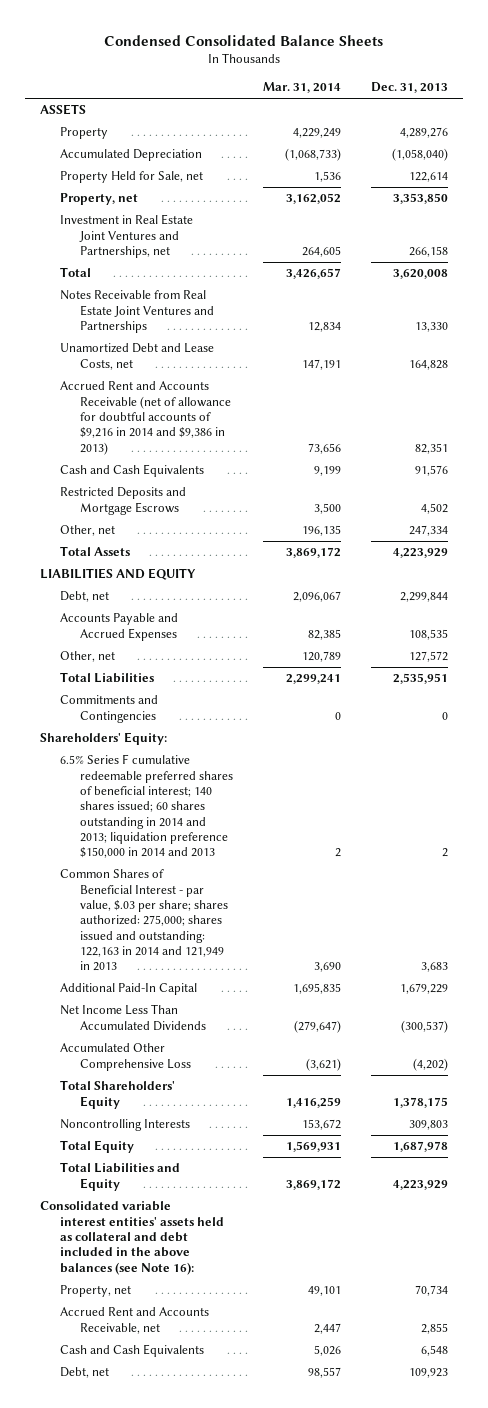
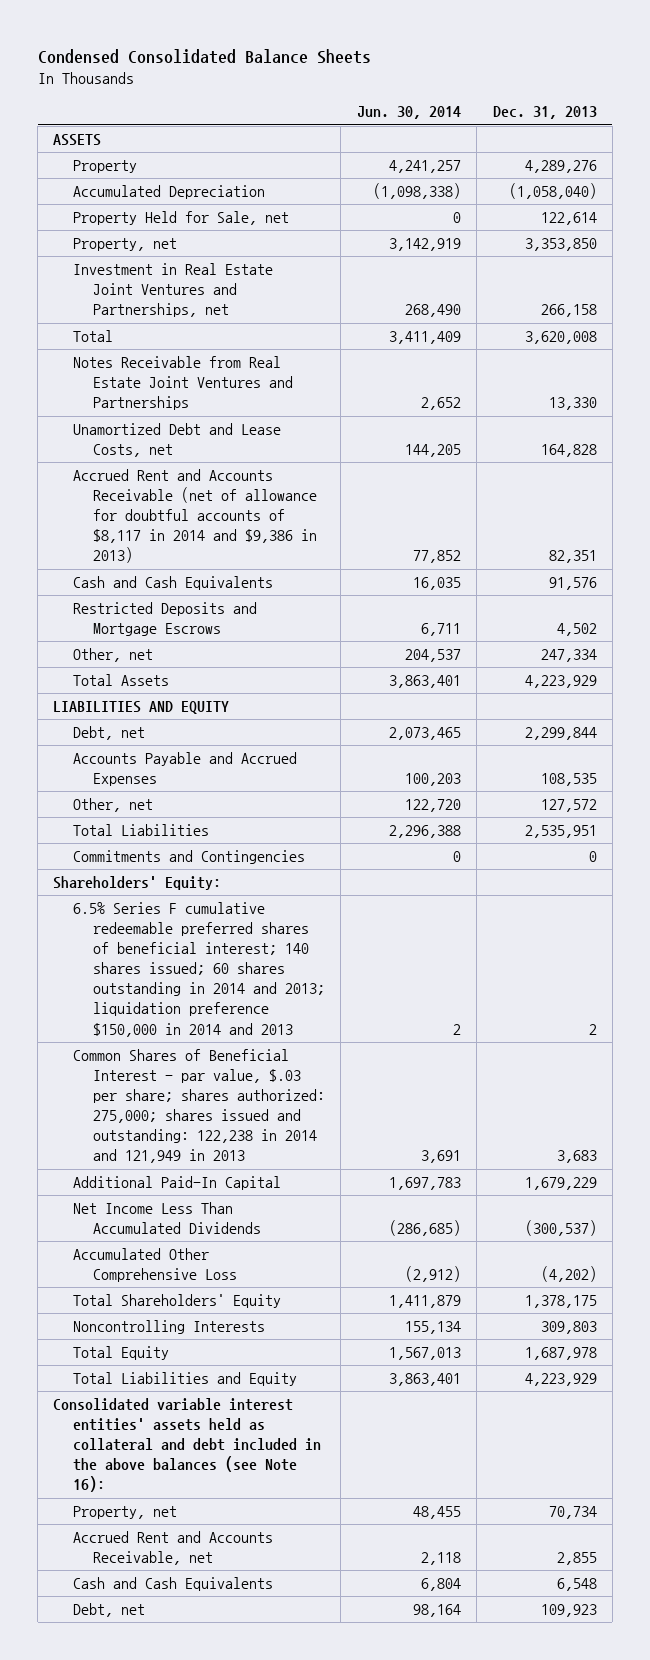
- | Mar. 31, 2014 | Dec. 31, 2013
+ | Jun. 30, 2014 | Dec. 31, 2013
- Accrued Rent and Accounts Receivable (net of allowance for doubtful accounts of $9,216 in 2014 and $9,386 in 2013) | 73,656 | 82,351
+ Accrued Rent and Accounts Receivable (net of allowance for doubtful accounts of $8,117 in 2014 and $9,386 in 2013) | 77,852 | 82,351
- Common Shares of Beneficial Interest - par value, $.03 per share; shares authorized: 275,000; shares issued and outstanding: 122,163 in 2014 and 121,949 in 2013 | 3,690 | 3,683
+ Common Shares of Beneficial Interest - par value, $.03 per share; shares authorized: 275,000; shares issued and outstanding: 122,238 in 2014 and 121,949 in 2013 | 3,691 | 3,683

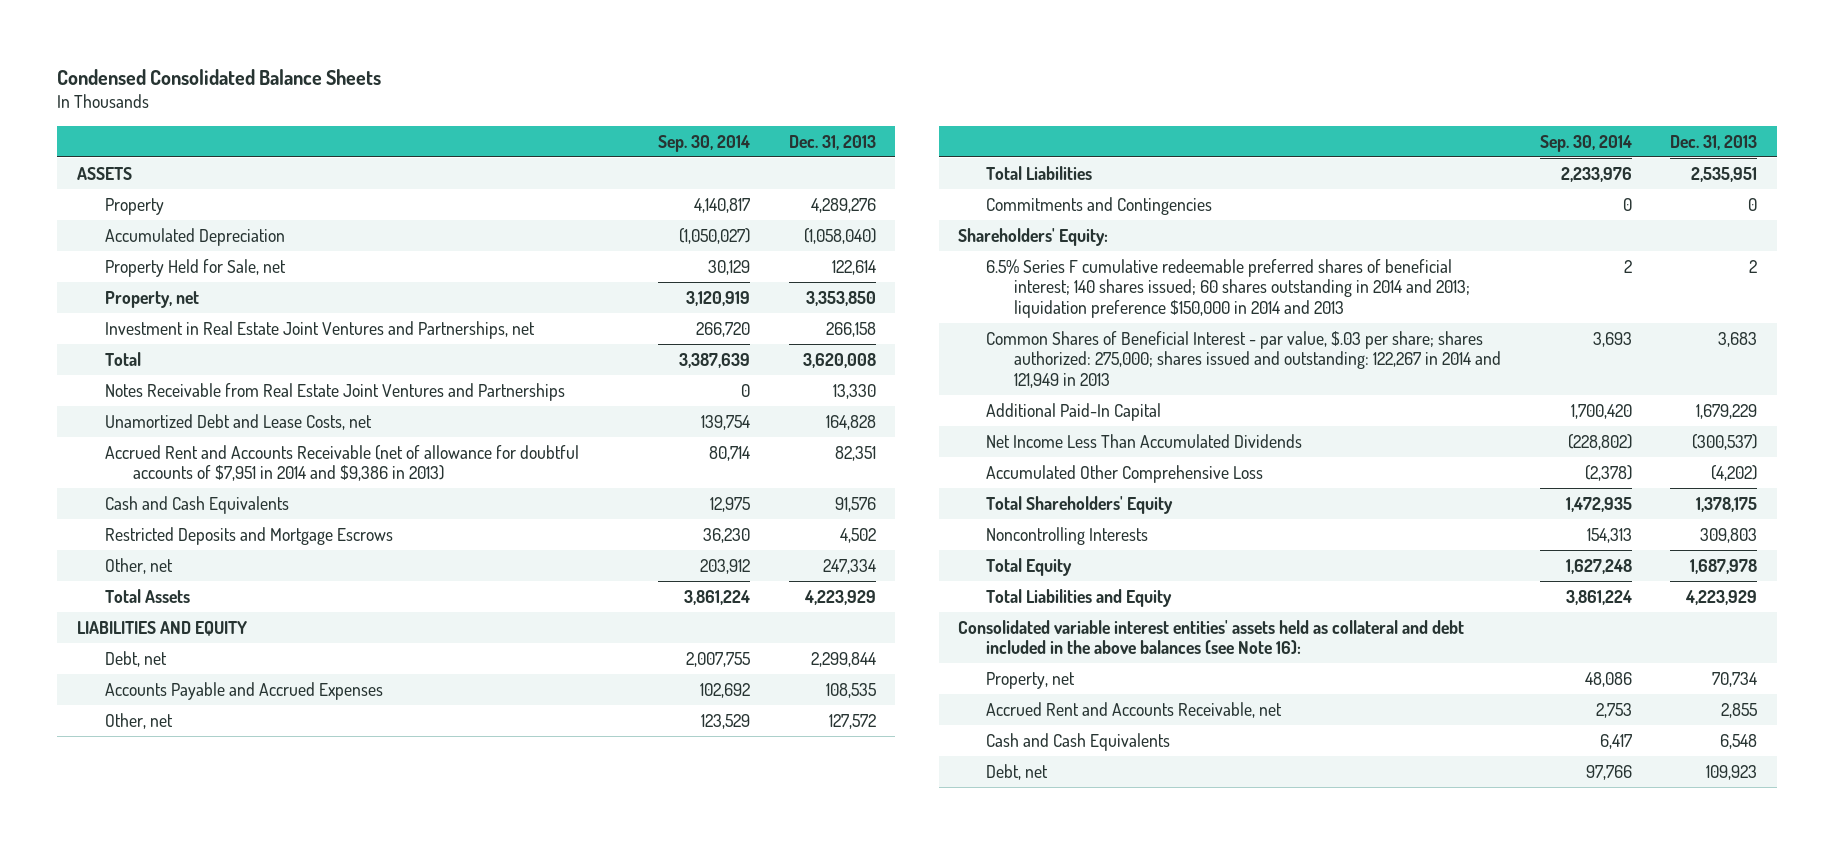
- | Jun. 30, 2014 | Dec. 31, 2013
+ | Sep. 30, 2014 | Dec. 31, 2013
- Accrued Rent and Accounts Receivable (net of allowance for doubtful accounts of $8,117 in 2014 and $9,386 in 2013) | 77,852 | 82,351
+ Accrued Rent and Accounts Receivable (net of allowance for doubtful accounts of $7,951 in 2014 and $9,386 in 2013) | 80,714 | 82,351
- Common Shares of Beneficial Interest - par value, $.03 per share; shares authorized: 275,000; shares issued and outstanding: 122,238 in 2014 and 121,949 in 2013 | 3,691 | 3,683
+ Common Shares of Beneficial Interest - par value, $.03 per share; shares authorized: 275,000; shares issued and outstanding: 122,267 in 2014 and 121,949 in 2013 | 3,693 | 3,683

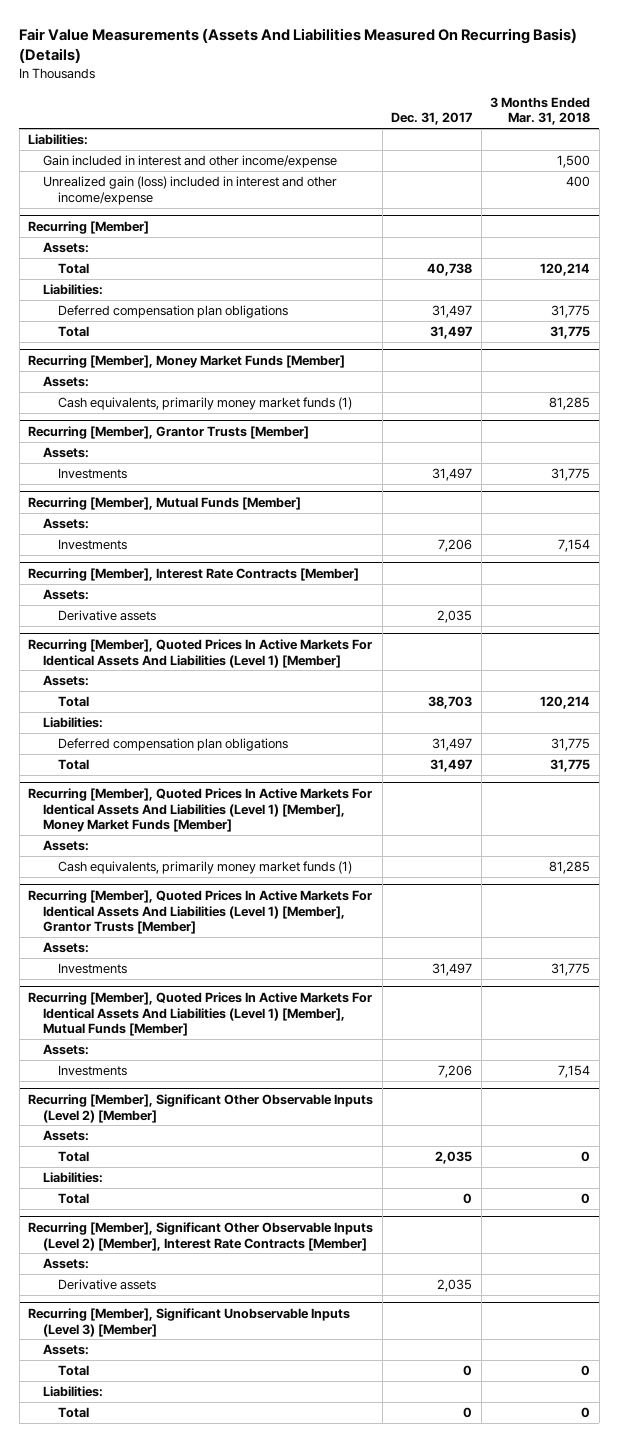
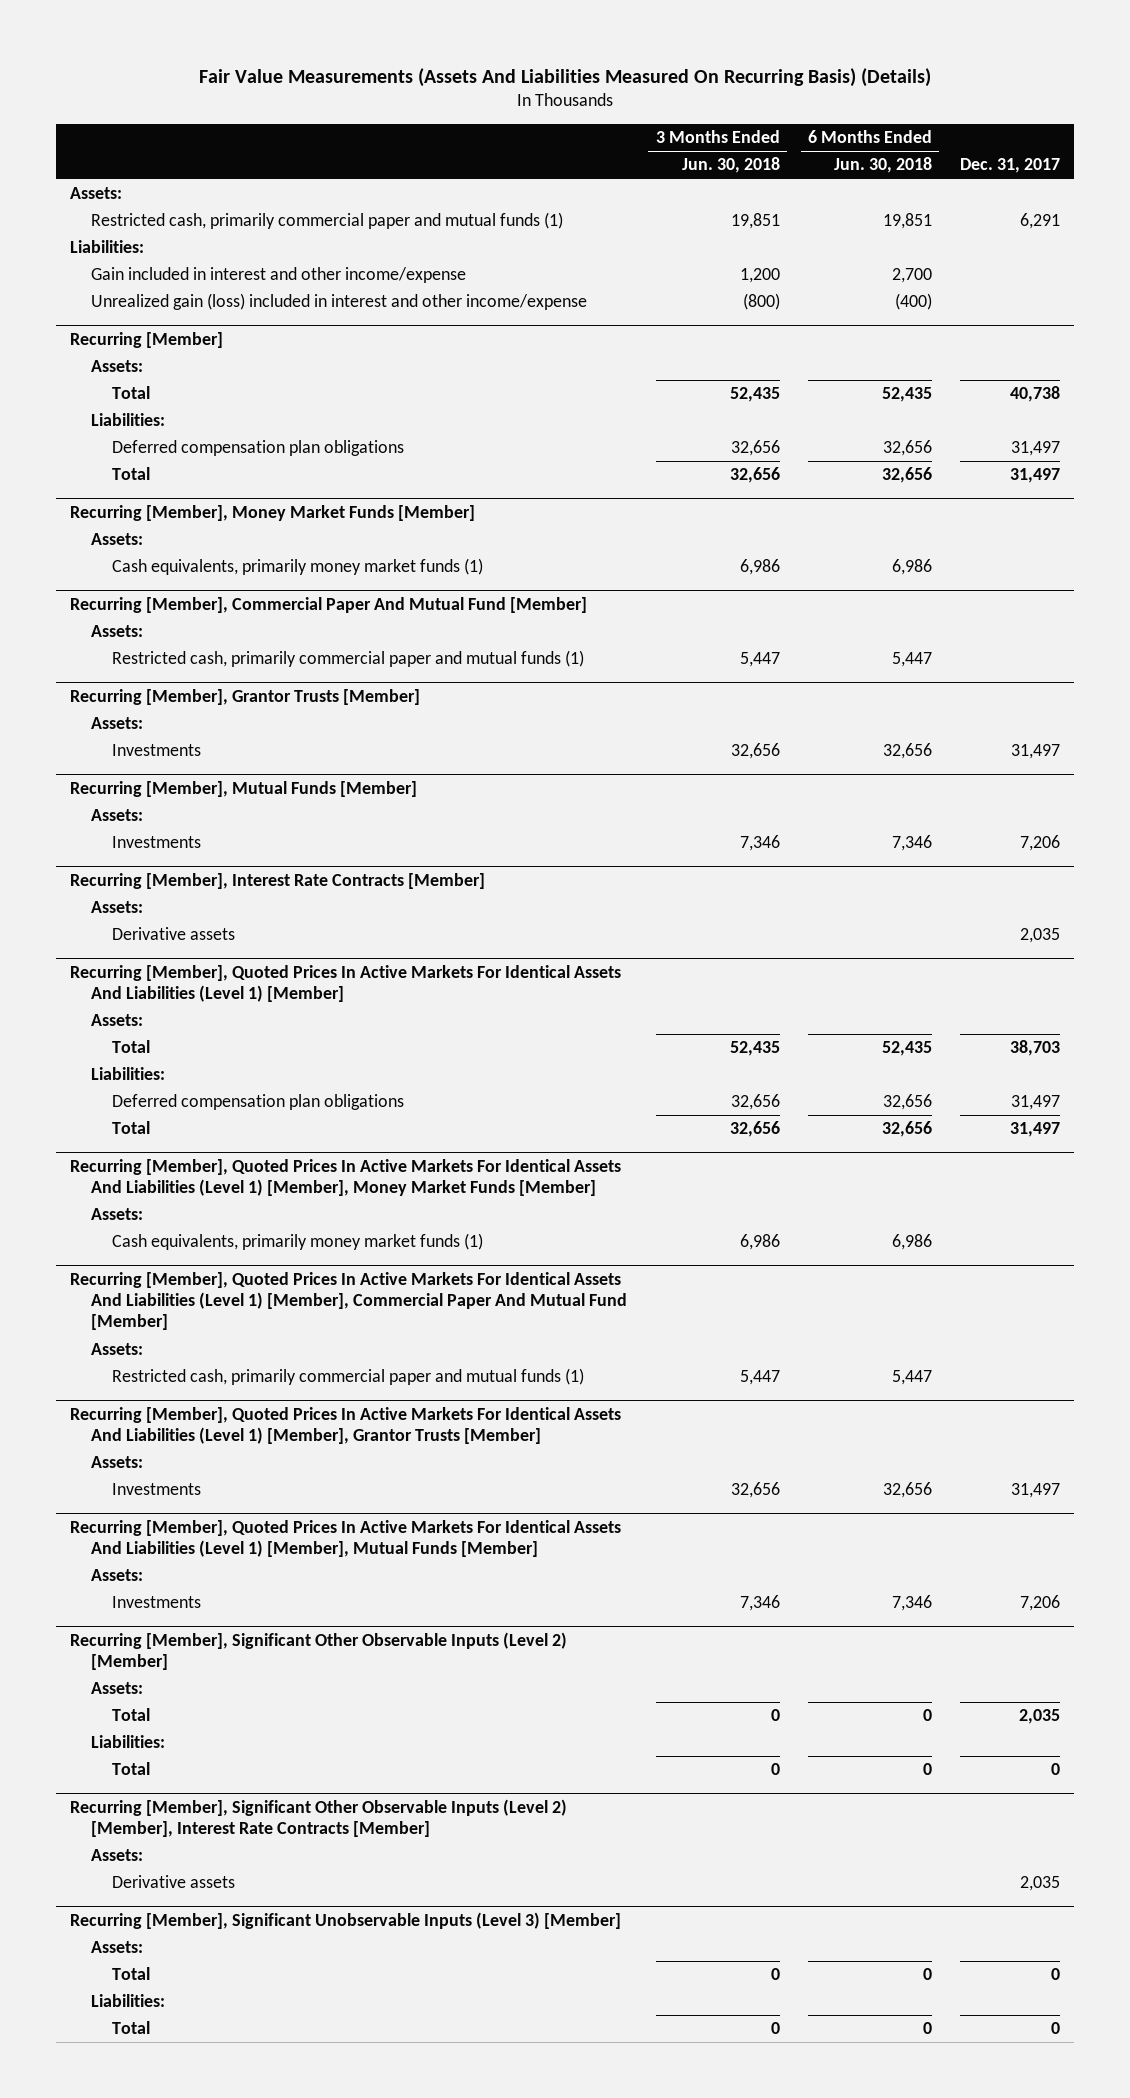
- | Dec. 31, 2017 | 3 Months Ended Mar. 31, 2018
+ | 3 Months Ended Jun. 30, 2018 | 6 Months Ended Jun. 30, 2018 | Dec. 31, 2017
+ Assets:
+ Restricted cash, primarily commercial paper and mutual funds (1) | 19,851 | 19,851 | 6,291
+ Recurring [Member], Commercial Paper And Mutual Fund [Member]
+ Assets:
+ Restricted cash, primarily commercial paper and mutual funds (1) | 5,447 | 5,447 |
+ Recurring [Member], Quoted Prices In Active Markets For Identical Assets And Liabilities (Level 1) [Member], Commercial Paper And Mutual Fund [Member]
+ Assets:
+ Restricted cash, primarily commercial paper and mutual funds (1) | 5,447 | 5,447 |

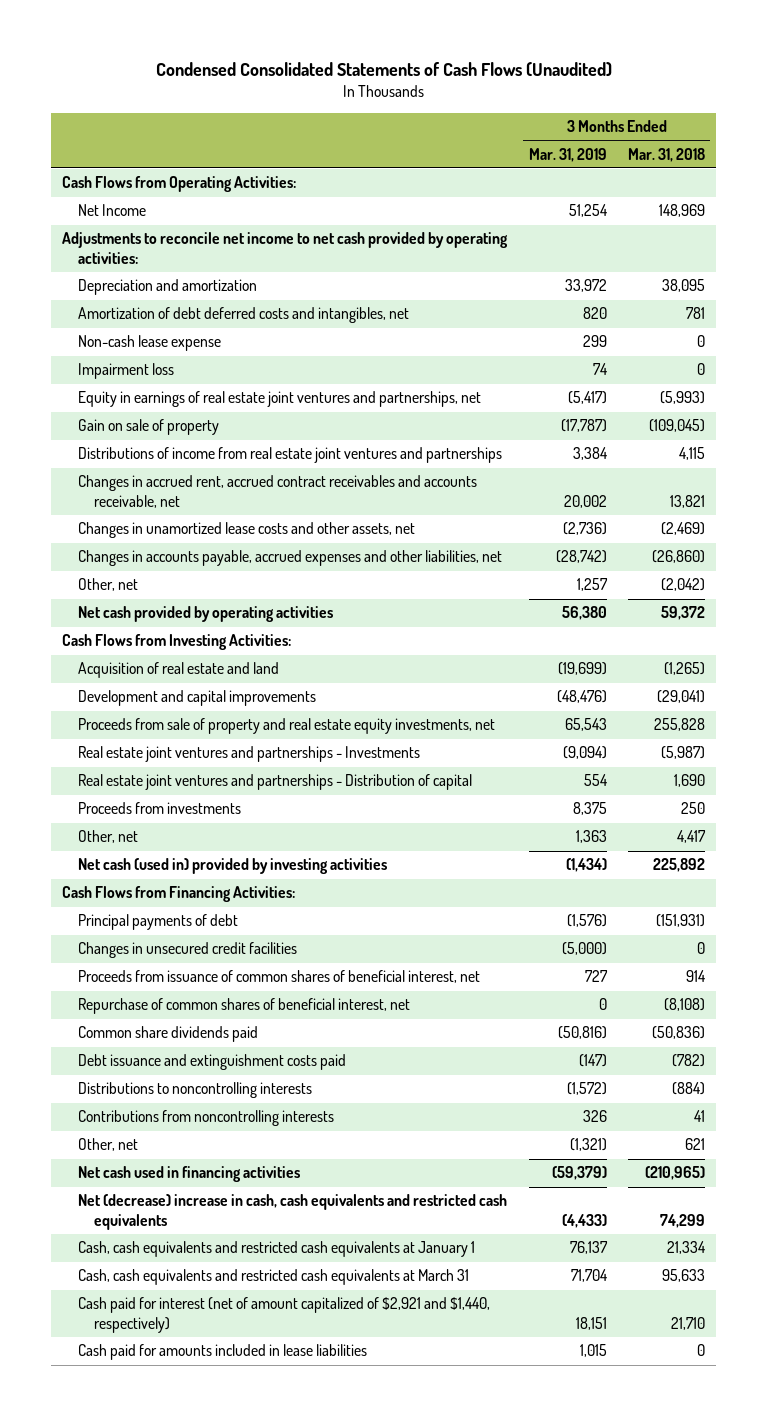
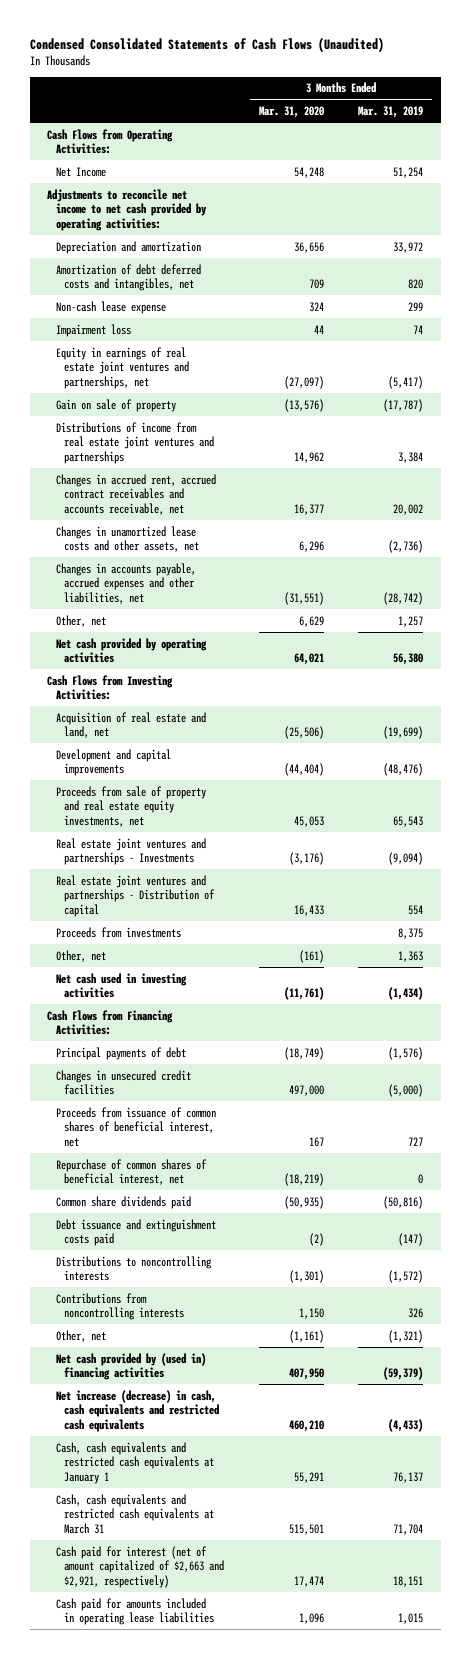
- | 3 Months Ended Mar. 31, 2019 | 3 Months Ended Mar. 31, 2018
+ | 3 Months Ended Mar. 31, 2020 | 3 Months Ended Mar. 31, 2019
- Acquisition of real estate and land | (19,699) | (1,265)
+ Acquisition of real estate and land, net | (25,506) | (19,699)
- Net cash (used in) provided by investing activities | (1,434) | 225,892
+ Net cash used in investing activities | (11,761) | (1,434)
- Net cash used in financing activities | (59,379) | (210,965)
- Net (decrease) increase in cash, cash equivalents and restricted cash equivalents | (4,433) | 74,299
+ Net cash provided by (used in) financing activities | 407,950 | (59,379)
+ Net increase (decrease) in cash, cash equivalents and restricted cash equivalents | 460,210 | (4,433)
- Cash paid for interest (net of amount capitalized of $2,921 and $1,440, respectively) | 18,151 | 21,710
- Cash paid for amounts included in lease liabilities | 1,015 | 0
+ Cash paid for interest (net of amount capitalized of $2,663 and $2,921, respectively) | 17,474 | 18,151
+ Cash paid for amounts included in operating lease liabilities | 1,096 | 1,015

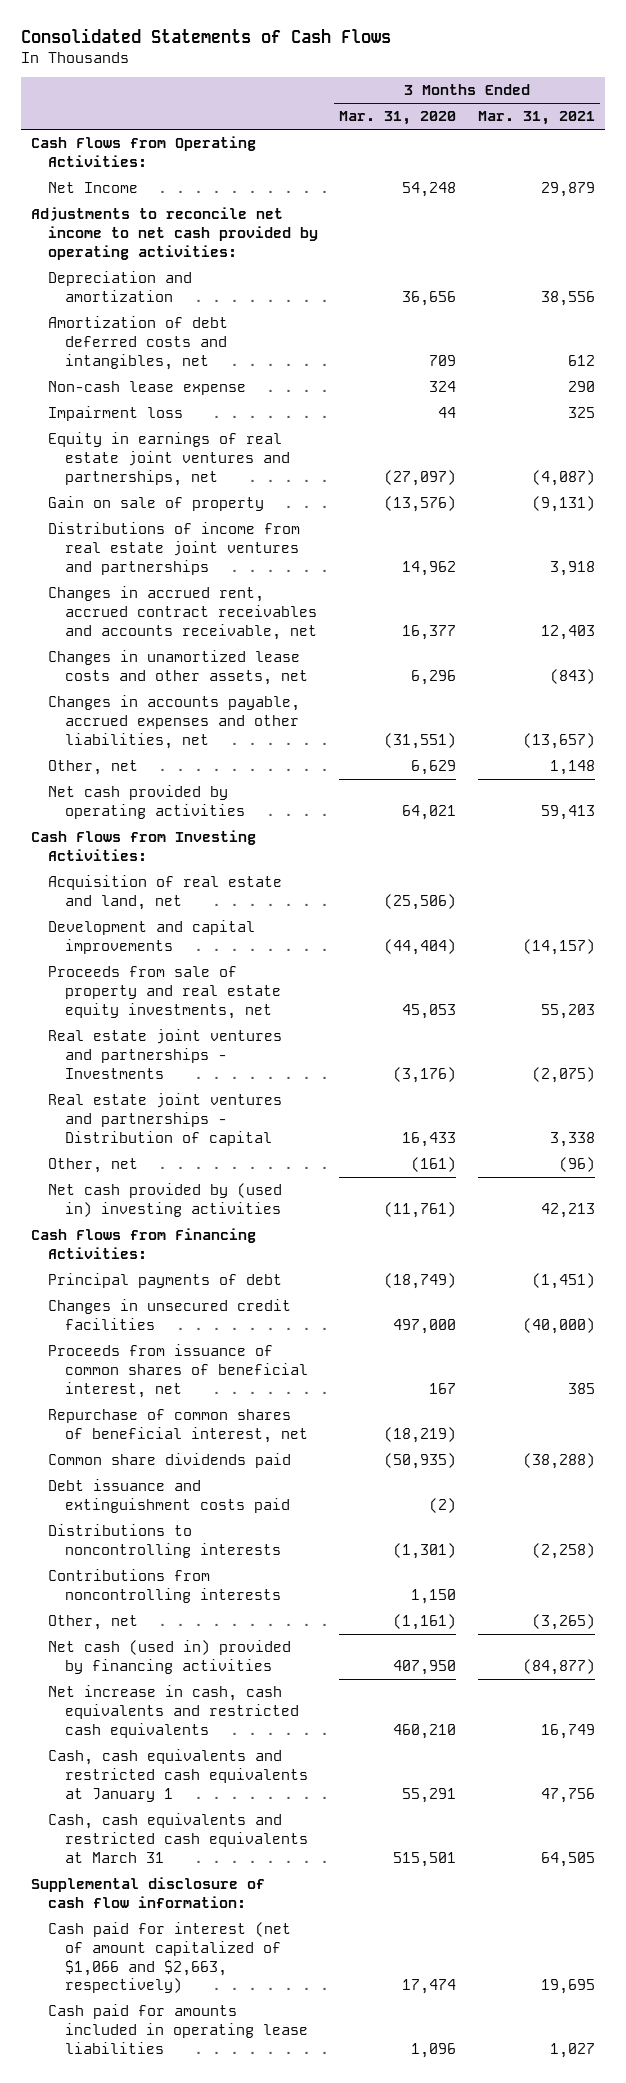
- Condensed Consolidated Statements of Cash Flows (Unaudited)
+ Consolidated Statements of Cash Flows
- | 3 Months Ended Mar. 31, 2020 | 3 Months Ended Mar. 31, 2019
+ | 3 Months Ended Mar. 31, 2020 | 3 Months Ended Mar. 31, 2021
- Proceeds from investments | | 8,375
- Net cash used in investing activities | (11,761) | (1,434)
+ Net cash provided by (used in) investing activities | (11,761) | 42,213
- Net cash provided by (used in) financing activities | 407,950 | (59,379)
- Net increase (decrease) in cash, cash equivalents and restricted cash equivalents | 460,210 | (4,433)
+ Net cash (used in) provided by financing activities | 407,950 | (84,877)
+ Net increase in cash, cash equivalents and restricted cash equivalents | 460,210 | 16,749
- Cash paid for interest (net of amount capitalized of $2,663 and $2,921, respectively) | 17,474 | 18,151
+ Supplemental disclosure of cash flow information:
+ Cash paid for interest (net of amount capitalized of $1,066 and $2,663, respectively) | 17,474 | 19,695

